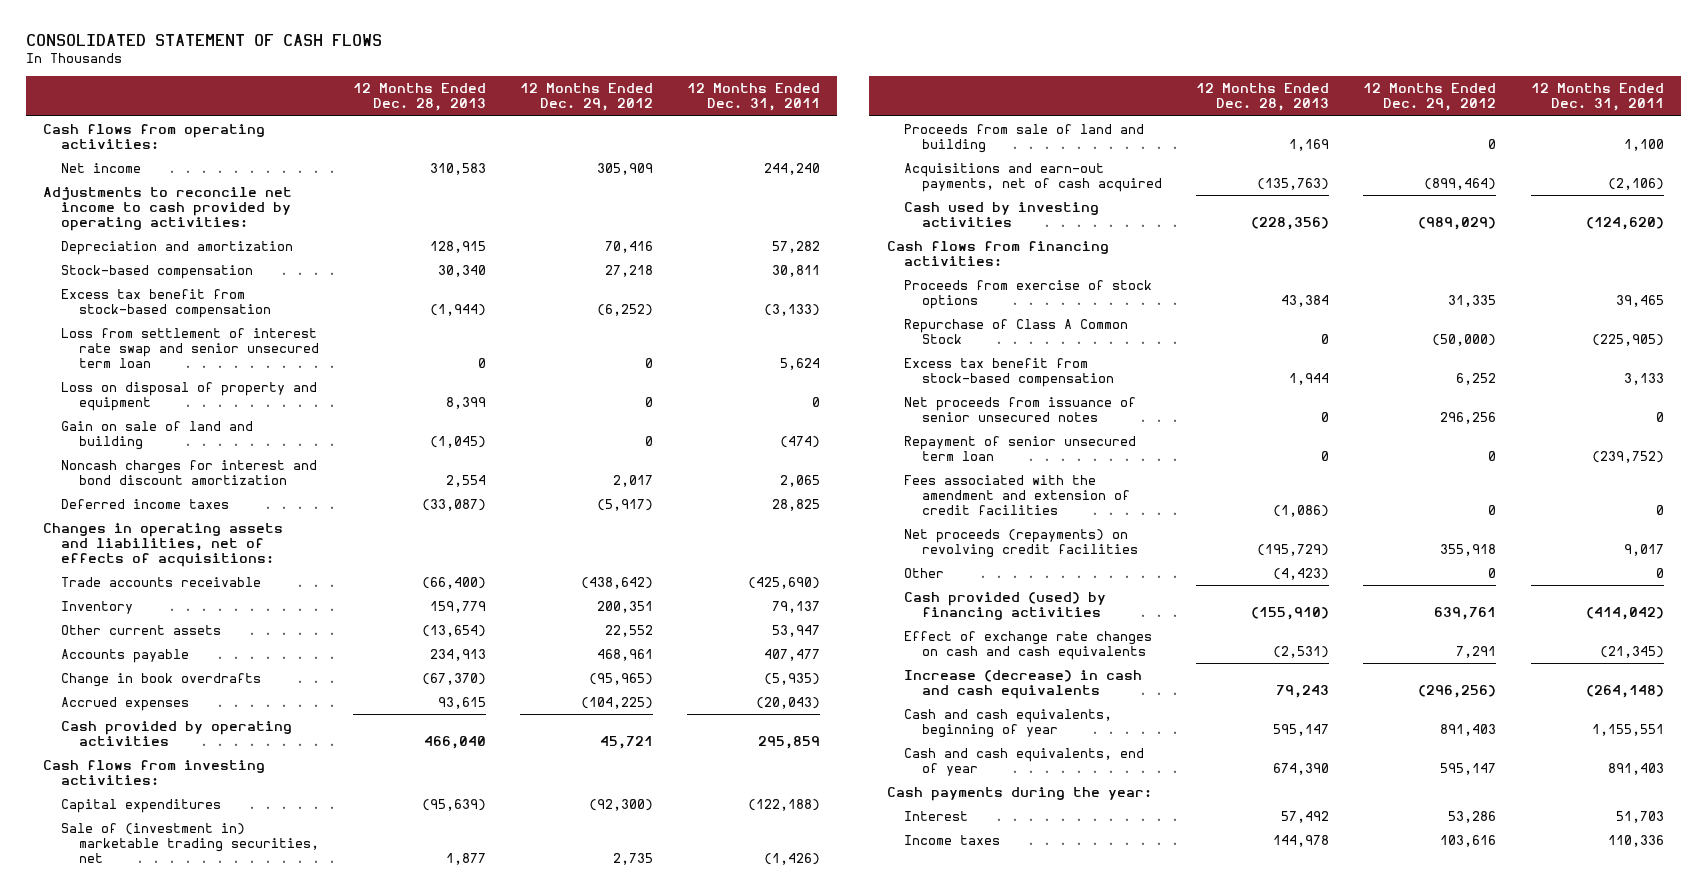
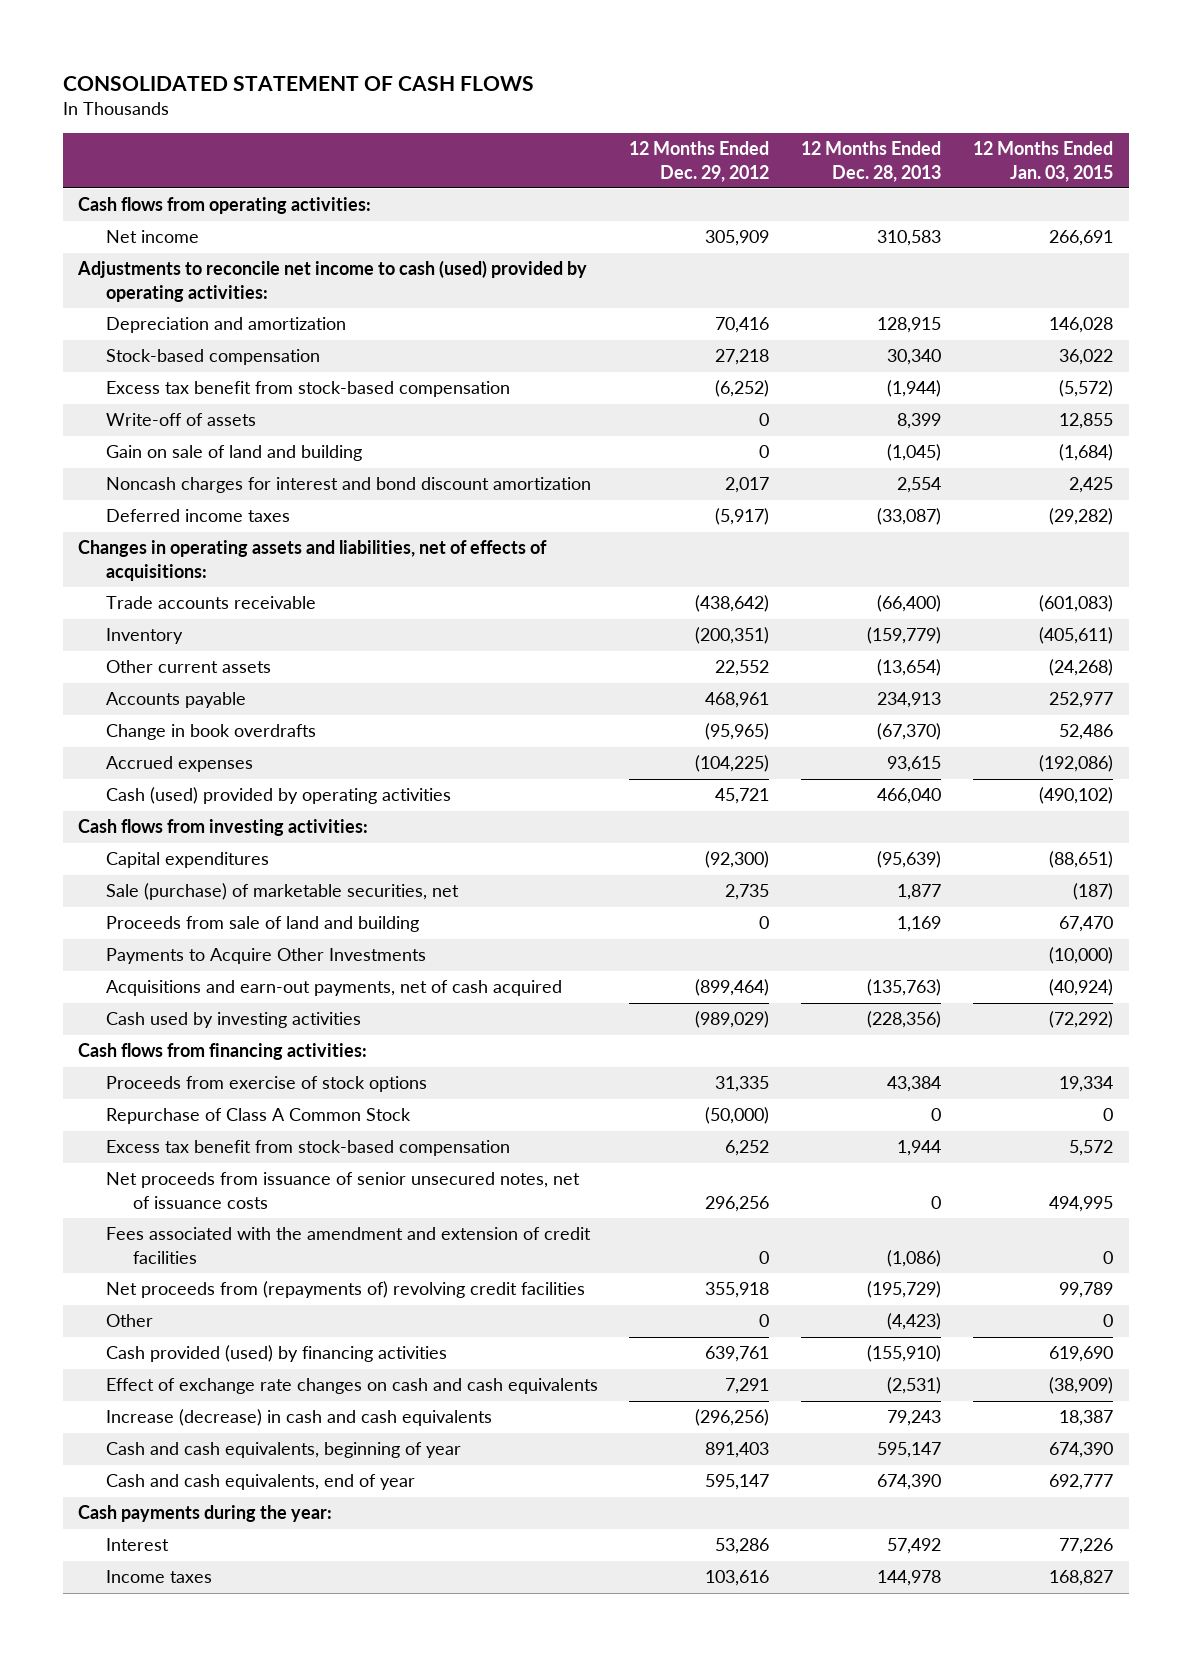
- | 12 Months Ended Dec. 28, 2013 | 12 Months Ended Dec. 29, 2012 | 12 Months Ended Dec. 31, 2011
+ | 12 Months Ended Dec. 29, 2012 | 12 Months Ended Dec. 28, 2013 | 12 Months Ended Jan. 03, 2015
- Adjustments to reconcile net income to cash provided by operating activities:
+ Adjustments to reconcile net income to cash (used) provided by operating activities:
- Loss from settlement of interest rate swap and senior unsecured term loan | 0 | 0 | 5,624
- Loss on disposal of property and equipment | 8,399 | 0 | 0
+ Write-off of assets | 0 | 8,399 | 12,855
- Inventory | 159,779 | 200,351 | 79,137
+ Inventory | (200,351) | (159,779) | (405,611)
- Cash provided by operating activities | 466,040 | 45,721 | 295,859
+ Cash (used) provided by operating activities | 45,721 | 466,040 | (490,102)
- Sale of (investment in) marketable trading securities, net | 1,877 | 2,735 | (1,426)
+ Sale (purchase) of marketable securities, net | 2,735 | 1,877 | (187)
+ Payments to Acquire Other Investments | | | (10,000)
- Net proceeds from issuance of senior unsecured notes | 0 | 296,256 | 0
- Repayment of senior unsecured term loan | 0 | 0 | (239,752)
+ Net proceeds from issuance of senior unsecured notes, net of issuance costs | 296,256 | 0 | 494,995
- Net proceeds (repayments) on revolving credit facilities | (195,729) | 355,918 | 9,017
+ Net proceeds from (repayments of) revolving credit facilities | 355,918 | (195,729) | 99,789

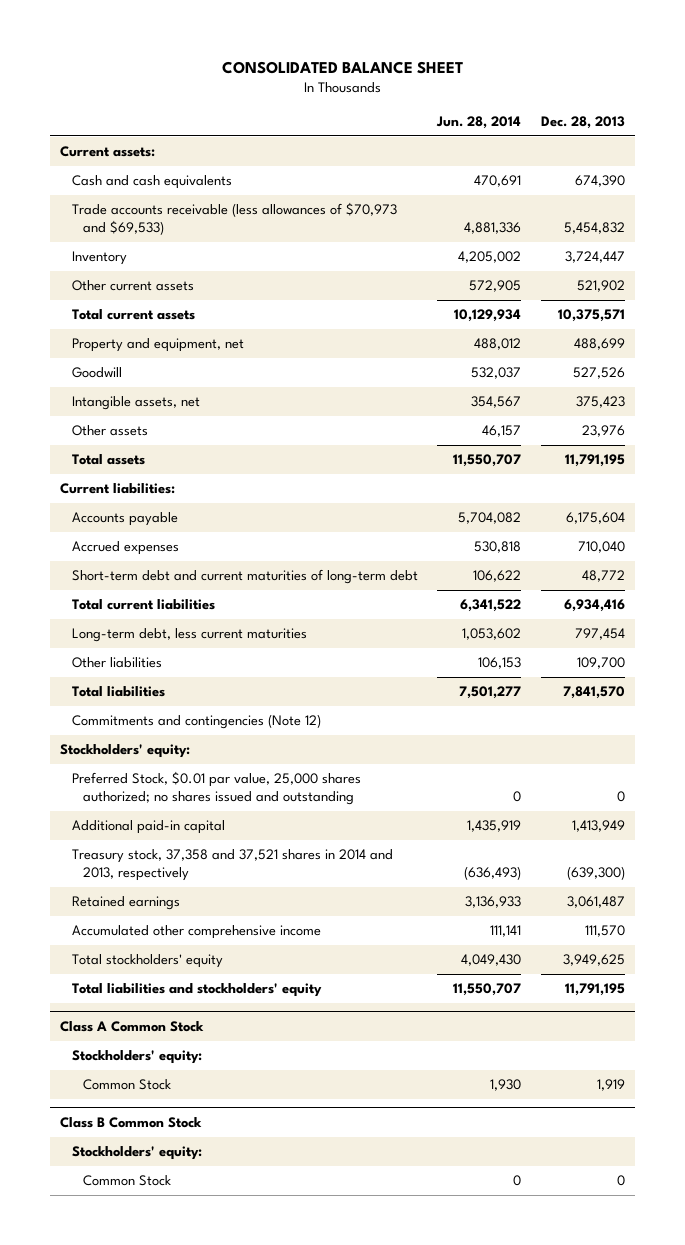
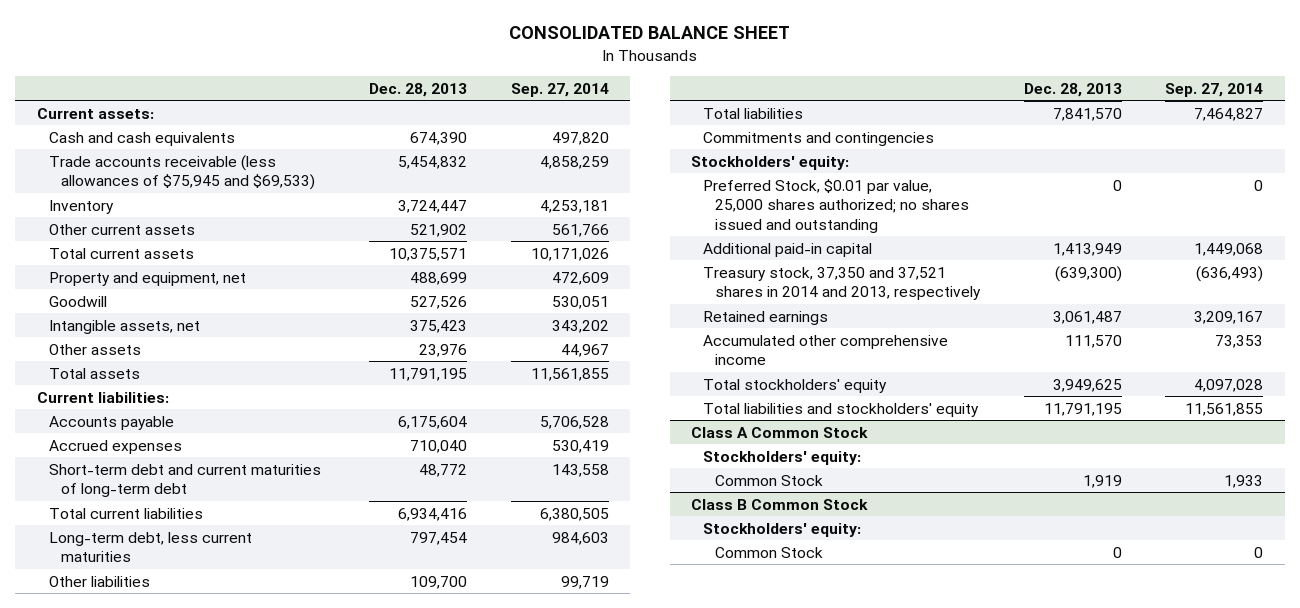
- | Jun. 28, 2014 | Dec. 28, 2013
+ | Dec. 28, 2013 | Sep. 27, 2014
- Trade accounts receivable (less allowances of $70,973 and $69,533) | 4,881,336 | 5,454,832
+ Trade accounts receivable (less allowances of $75,945 and $69,533) | 5,454,832 | 4,858,259
- Commitments and contingencies (Note 12)
+ Commitments and contingencies
- Treasury stock, 37,358 and 37,521 shares in 2014 and 2013, respectively | (636,493) | (639,300)
+ Treasury stock, 37,350 and 37,521 shares in 2014 and 2013, respectively | (639,300) | (636,493)

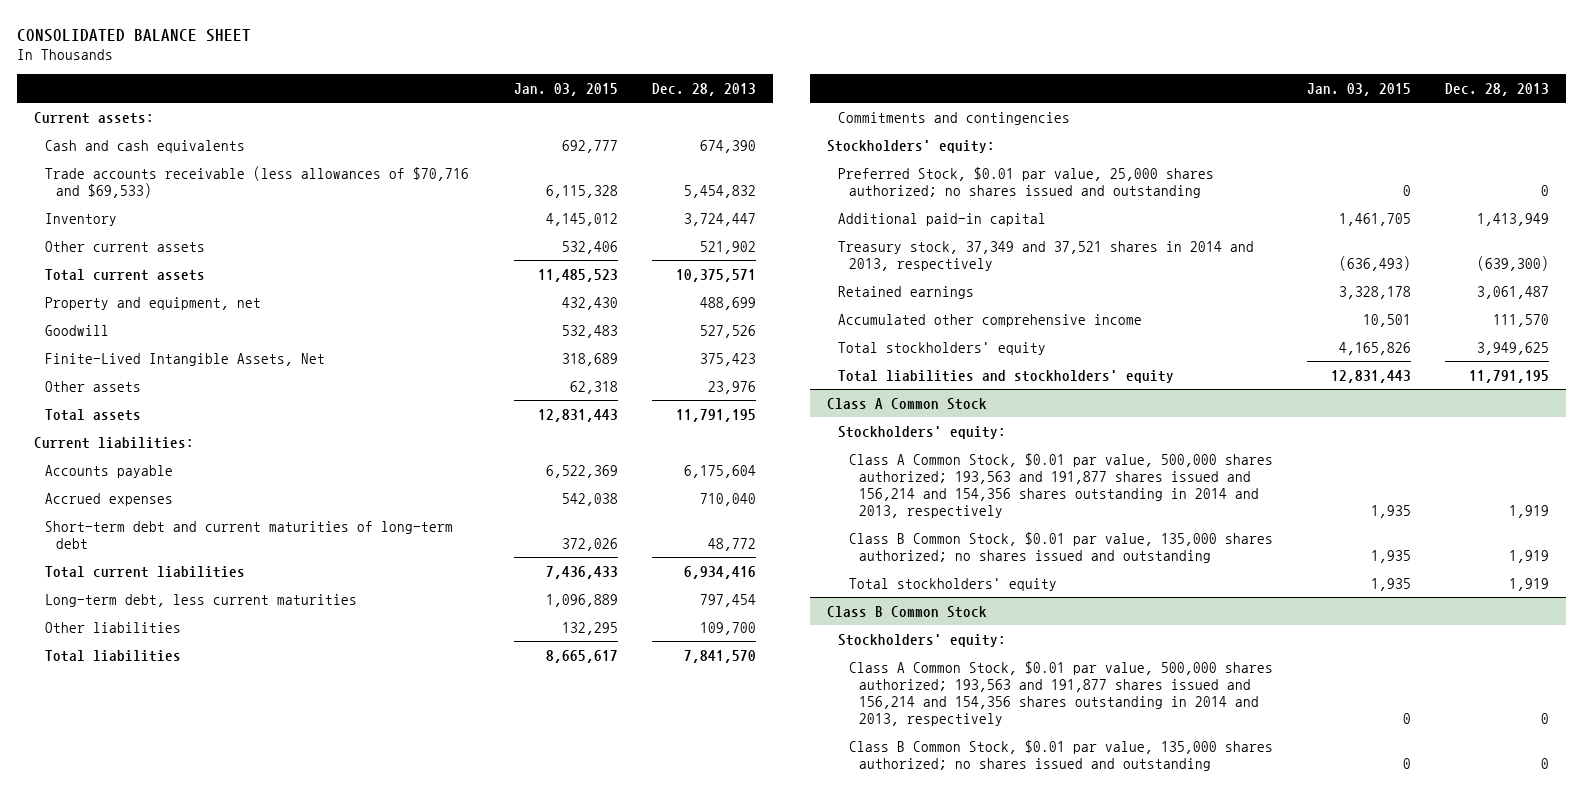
- | Dec. 28, 2013 | Sep. 27, 2014
+ | Jan. 03, 2015 | Dec. 28, 2013
- Trade accounts receivable (less allowances of $75,945 and $69,533) | 5,454,832 | 4,858,259
+ Trade accounts receivable (less allowances of $70,716 and $69,533) | 6,115,328 | 5,454,832
- Intangible assets, net | 375,423 | 343,202
+ Finite-Lived Intangible Assets, Net | 318,689 | 375,423
- Treasury stock, 37,350 and 37,521 shares in 2014 and 2013, respectively | (639,300) | (636,493)
+ Treasury stock, 37,349 and 37,521 shares in 2014 and 2013, respectively | (636,493) | (639,300)
@ Class A Common Stock
- Common Stock | 1,919 | 1,933
+ Class A Common Stock, $0.01 par value, 500,000 shares authorized; 193,563 and 191,877 shares issued and 156,214 and 154,356 shares outstanding in 2014 and 2013, respectively | 1,935 | 1,919
+ Class B Common Stock, $0.01 par value, 135,000 shares authorized; no shares issued and outstanding | 1,935 | 1,919
+ Total stockholders' equity | 1,935 | 1,919
@ Class B Common Stock
- Common Stock | 0 | 0
+ Class A Common Stock, $0.01 par value, 500,000 shares authorized; 193,563 and 191,877 shares issued and 156,214 and 154,356 shares outstanding in 2014 and 2013, respectively | 0 | 0
+ Class B Common Stock, $0.01 par value, 135,000 shares authorized; no shares issued and outstanding | 0 | 0

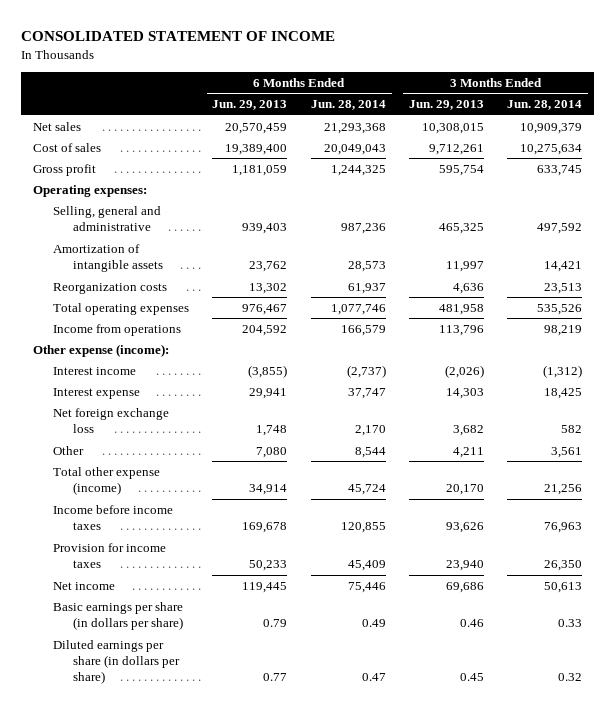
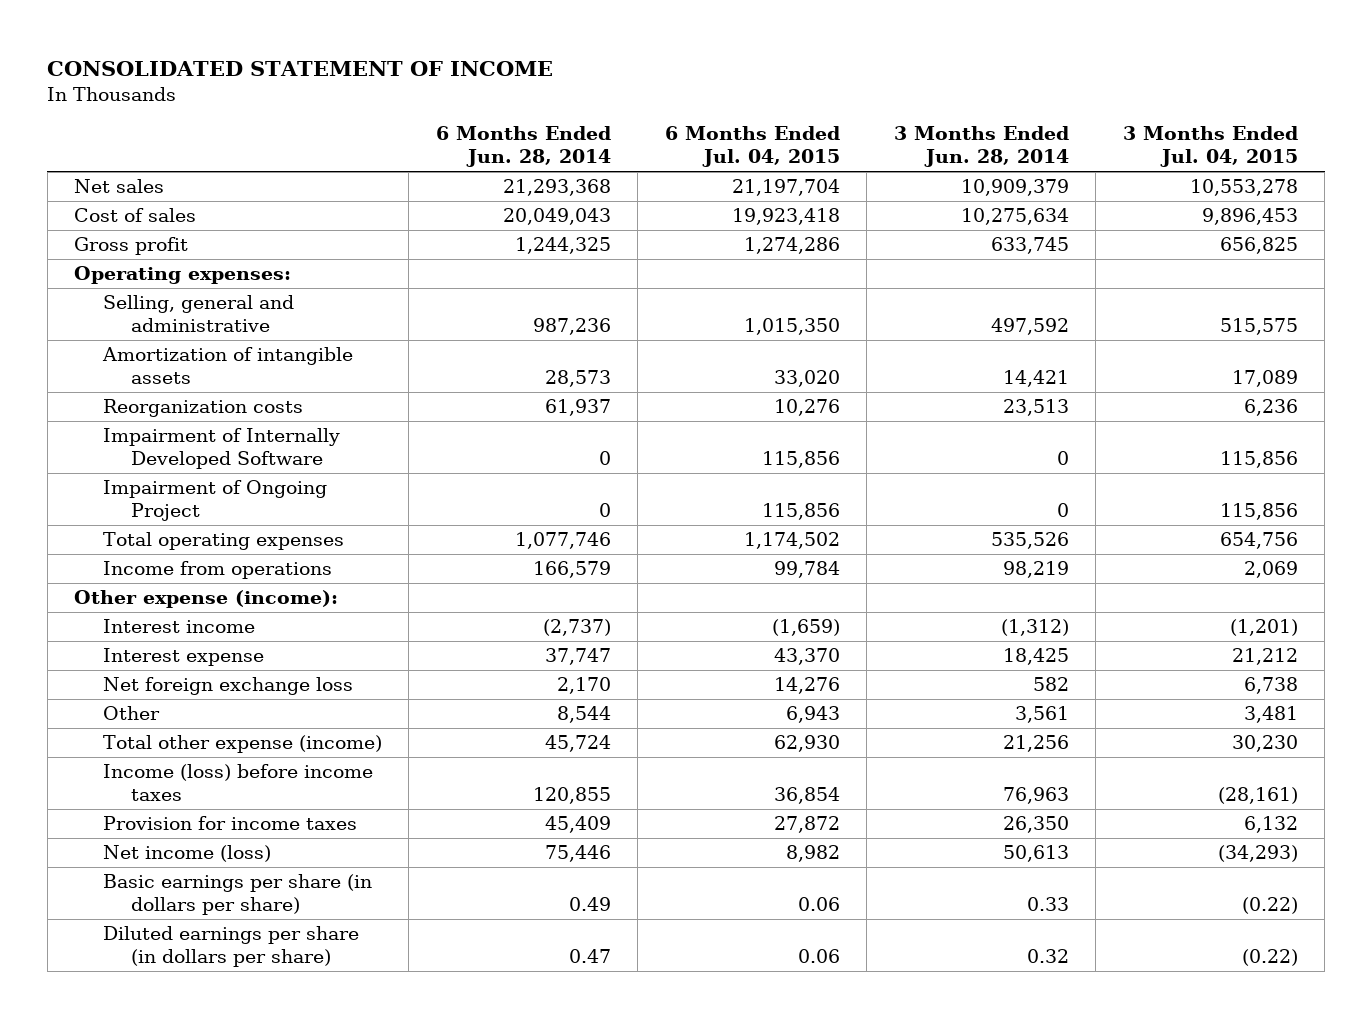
- | 6 Months Ended Jun. 29, 2013 | 6 Months Ended Jun. 28, 2014 | 3 Months Ended Jun. 29, 2013 | 3 Months Ended Jun. 28, 2014
+ | 6 Months Ended Jun. 28, 2014 | 6 Months Ended Jul. 04, 2015 | 3 Months Ended Jun. 28, 2014 | 3 Months Ended Jul. 04, 2015
+ Impairment of Internally Developed Software | 0 | 115,856 | 0 | 115,856
+ Impairment of Ongoing Project | 0 | 115,856 | 0 | 115,856
- Income before income taxes | 169,678 | 120,855 | 93,626 | 76,963
+ Income (loss) before income taxes | 120,855 | 36,854 | 76,963 | (28,161)
- Net income | 119,445 | 75,446 | 69,686 | 50,613
+ Net income (loss) | 75,446 | 8,982 | 50,613 | (34,293)

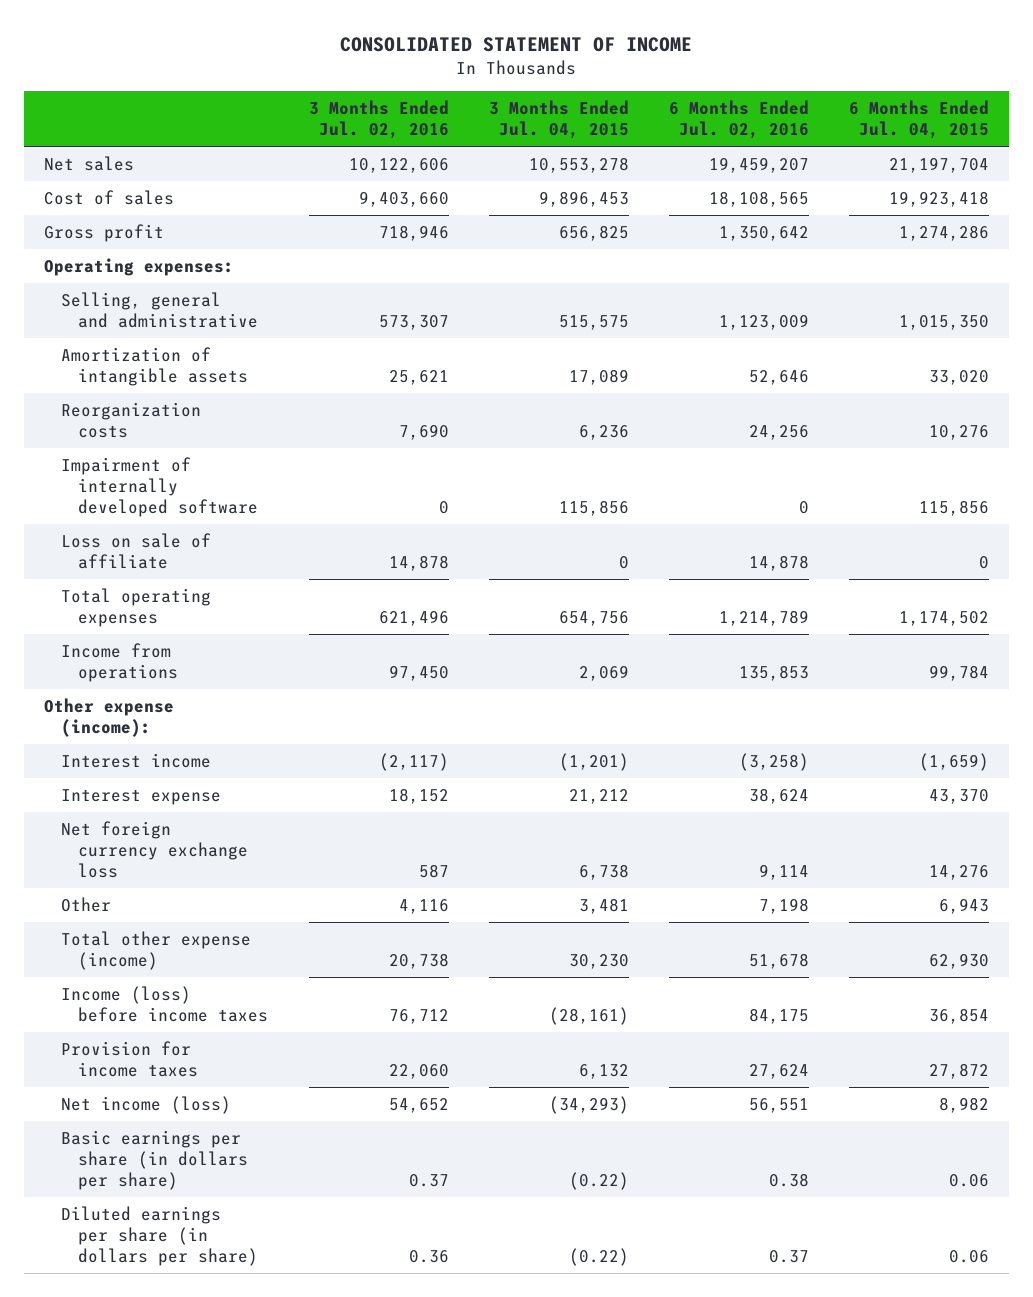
- | 6 Months Ended Jun. 28, 2014 | 6 Months Ended Jul. 04, 2015 | 3 Months Ended Jun. 28, 2014 | 3 Months Ended Jul. 04, 2015
+ | 3 Months Ended Jul. 02, 2016 | 3 Months Ended Jul. 04, 2015 | 6 Months Ended Jul. 02, 2016 | 6 Months Ended Jul. 04, 2015
- Impairment of Internally Developed Software | 0 | 115,856 | 0 | 115,856
- Impairment of Ongoing Project | 0 | 115,856 | 0 | 115,856
+ Impairment of internally developed software | 0 | 115,856 | 0 | 115,856
+ Loss on sale of affiliate | 14,878 | 0 | 14,878 | 0
- Net foreign exchange loss | 2,170 | 14,276 | 582 | 6,738
+ Net foreign currency exchange loss | 587 | 6,738 | 9,114 | 14,276

